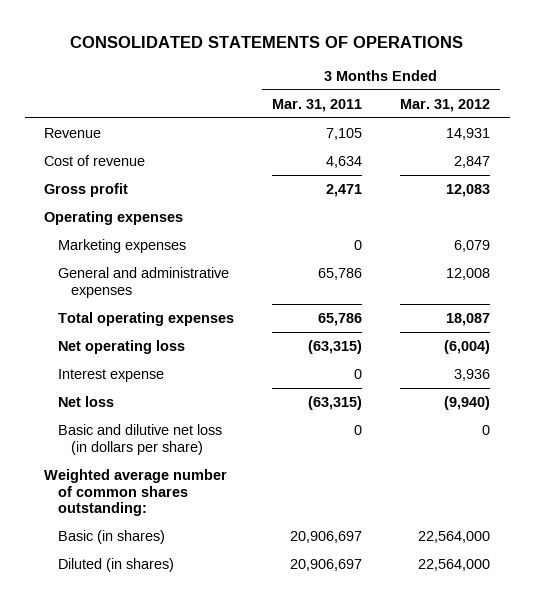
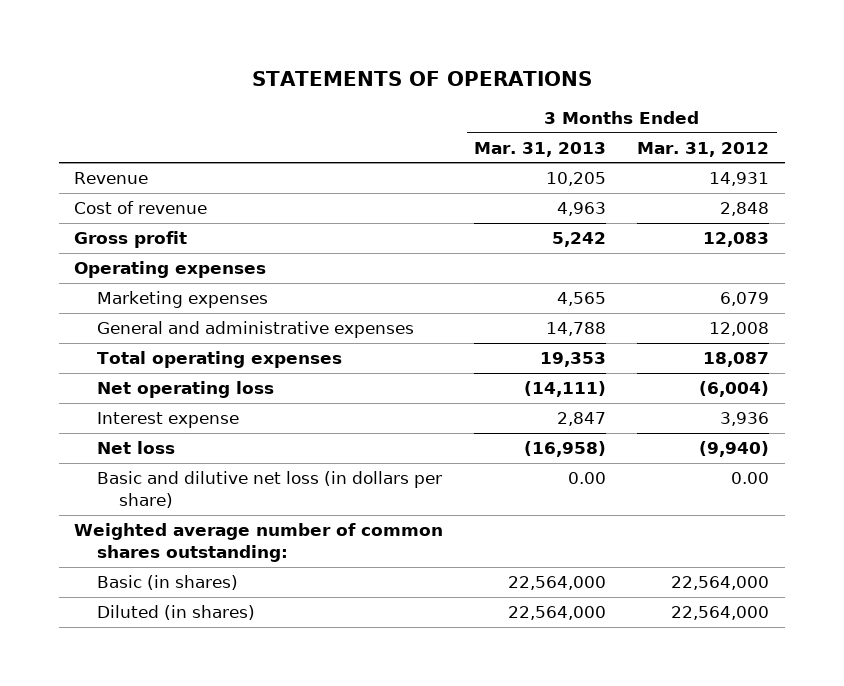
- CONSOLIDATED STATEMENTS OF OPERATIONS
+ STATEMENTS OF OPERATIONS
- | 3 Months Ended Mar. 31, 2011 | 3 Months Ended Mar. 31, 2012
+ | 3 Months Ended Mar. 31, 2013 | 3 Months Ended Mar. 31, 2012
- Cost of revenue | 4,634 | 2,847
+ Cost of revenue | 4,963 | 2,848
- Basic and dilutive net loss (in dollars per share) | 0 | 0
+ Basic and dilutive net loss (in dollars per share) | 0.00 | 0.00

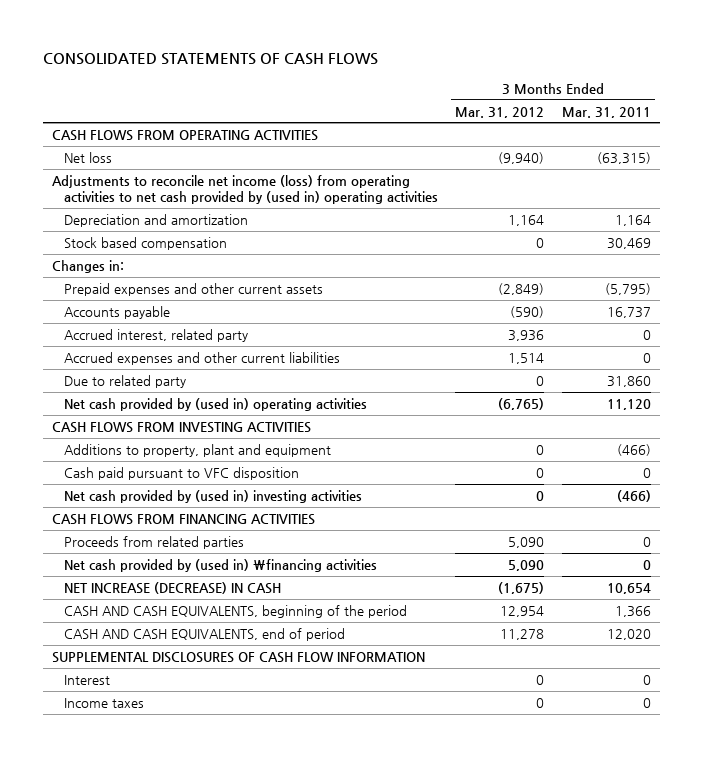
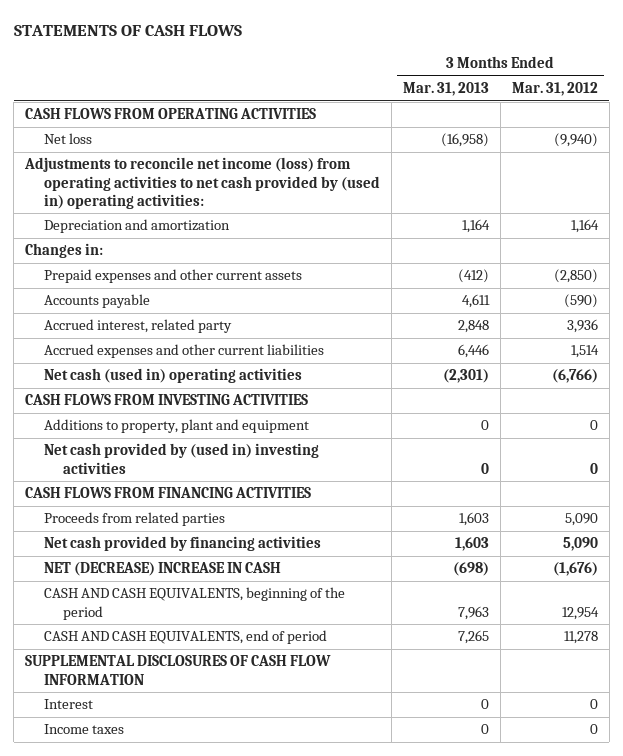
- CONSOLIDATED STATEMENTS OF CASH FLOWS
+ STATEMENTS OF CASH FLOWS
- | 3 Months Ended Mar. 31, 2012 | 3 Months Ended Mar. 31, 2011
+ | 3 Months Ended Mar. 31, 2013 | 3 Months Ended Mar. 31, 2012
- Adjustments to reconcile net income (loss) from operating activities to net cash provided by (used in) operating activities
+ Adjustments to reconcile net income (loss) from operating activities to net cash provided by (used in) operating activities:
- Stock based compensation | 0 | 30,469
- Prepaid expenses and other current assets | (2,849) | (5,795)
+ Prepaid expenses and other current assets | (412) | (2,850)
- Due to related party | 0 | 31,860
- Net cash provided by (used in) operating activities | (6,765) | 11,120
+ Net cash (used in) operating activities | (2,301) | (6,766)
- Cash paid pursuant to VFC disposition | 0 | 0
- Net cash provided by (used in) \financing activities | 5,090 | 0
- NET INCREASE (DECREASE) IN CASH | (1,675) | 10,654
+ Net cash provided by financing activities | 1,603 | 5,090
+ NET (DECREASE) INCREASE IN CASH | (698) | (1,676)

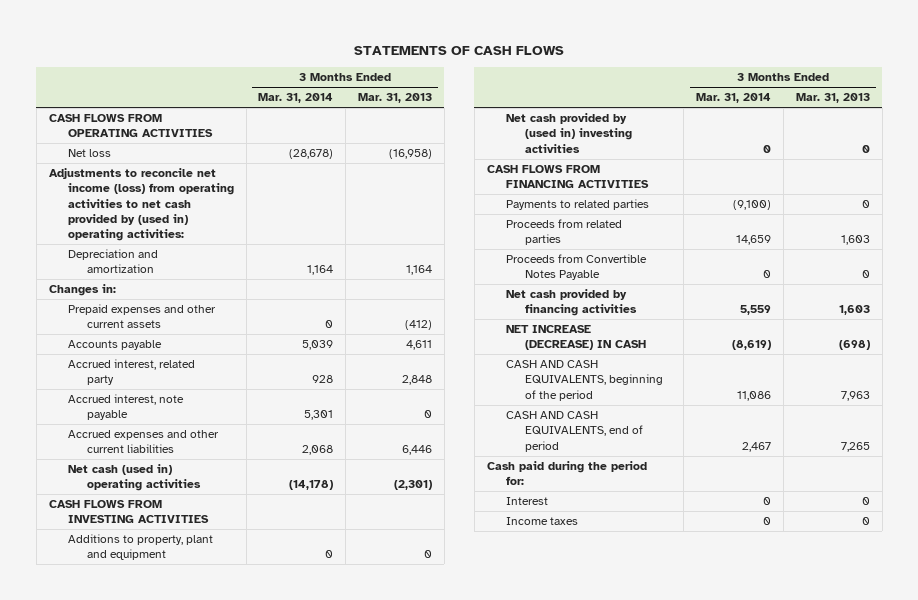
- | 3 Months Ended Mar. 31, 2013 | 3 Months Ended Mar. 31, 2012
+ | 3 Months Ended Mar. 31, 2014 | 3 Months Ended Mar. 31, 2013
+ Accrued interest, note payable | 5,301 | 0
+ Payments to related parties | (9,100) | 0
+ Proceeds from Convertible Notes Payable | 0 | 0
- NET (DECREASE) INCREASE IN CASH | (698) | (1,676)
+ NET INCREASE (DECREASE) IN CASH | (8,619) | (698)
- SUPPLEMENTAL DISCLOSURES OF CASH FLOW INFORMATION
+ Cash paid during the period for:

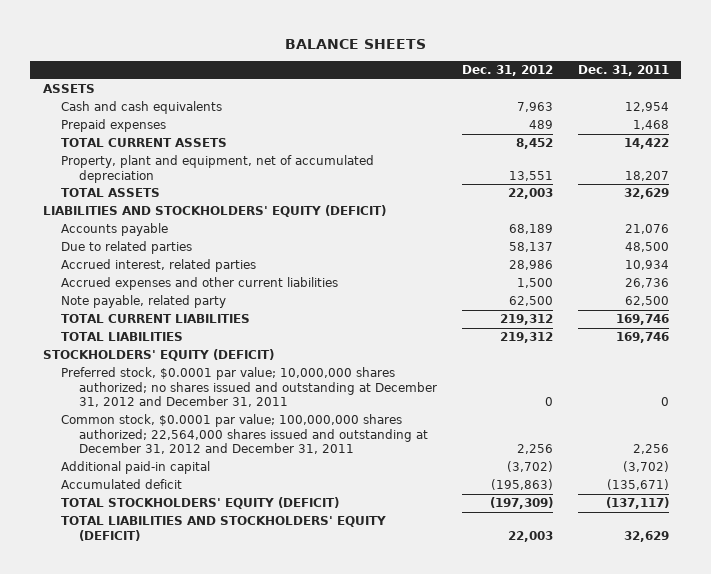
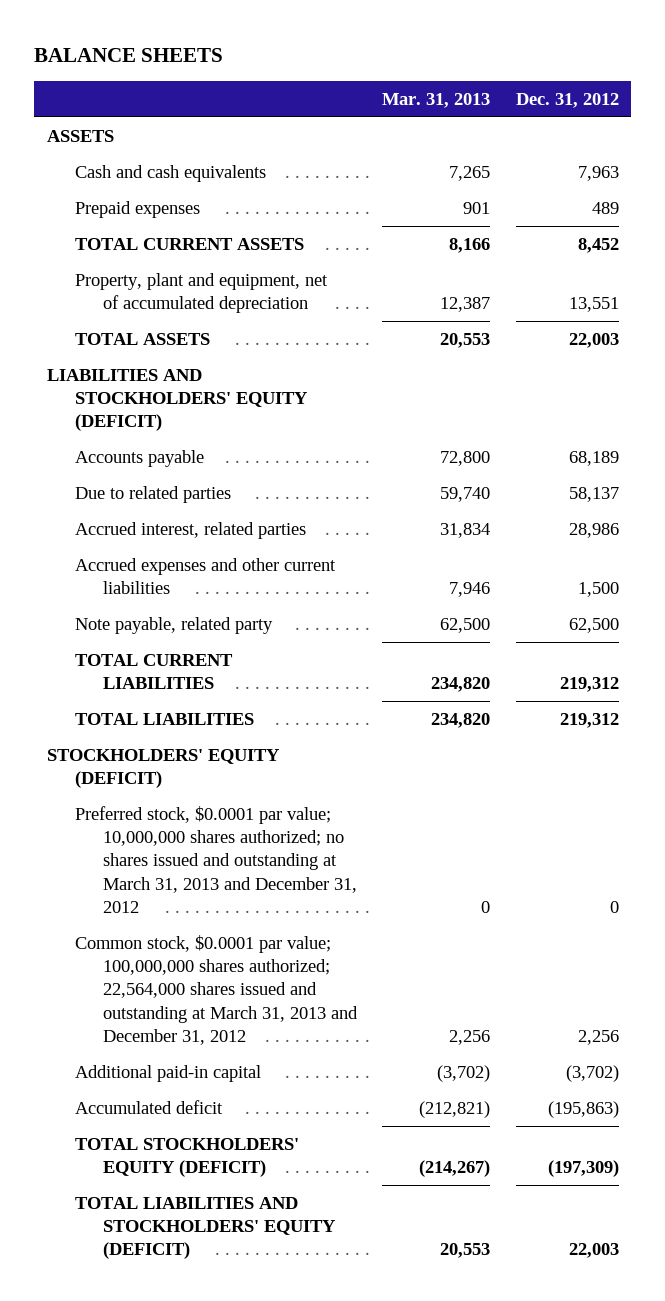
- | Dec. 31, 2012 | Dec. 31, 2011
+ | Mar. 31, 2013 | Dec. 31, 2012
- Preferred stock, $0.0001 par value; 10,000,000 shares authorized; no shares issued and outstanding at December 31, 2012 and December 31, 2011 | 0 | 0
- Common stock, $0.0001 par value; 100,000,000 shares authorized; 22,564,000 shares issued and outstanding at December 31, 2012 and December 31, 2011 | 2,256 | 2,256
+ Preferred stock, $0.0001 par value; 10,000,000 shares authorized; no shares issued and outstanding at March 31, 2013 and December 31, 2012 | 0 | 0
+ Common stock, $0.0001 par value; 100,000,000 shares authorized; 22,564,000 shares issued and outstanding at March 31, 2013 and December 31, 2012 | 2,256 | 2,256

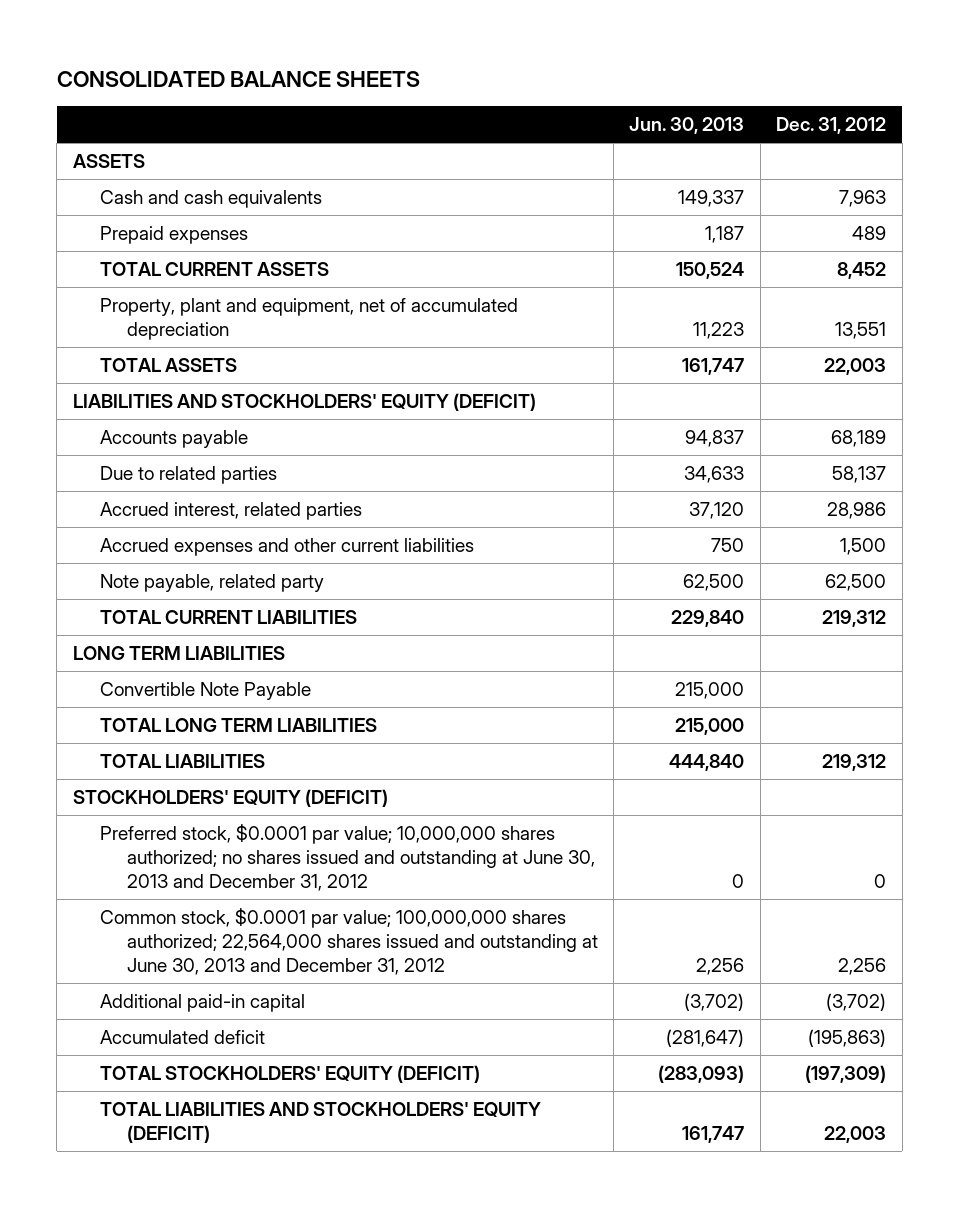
- BALANCE SHEETS
+ CONSOLIDATED BALANCE SHEETS
- | Mar. 31, 2013 | Dec. 31, 2012
+ | Jun. 30, 2013 | Dec. 31, 2012
+ LONG TERM LIABILITIES
+ Convertible Note Payable | 215,000 |
+ TOTAL LONG TERM LIABILITIES | 215,000 |
- Preferred stock, $0.0001 par value; 10,000,000 shares authorized; no shares issued and outstanding at March 31, 2013 and December 31, 2012 | 0 | 0
- Common stock, $0.0001 par value; 100,000,000 shares authorized; 22,564,000 shares issued and outstanding at March 31, 2013 and December 31, 2012 | 2,256 | 2,256
+ Preferred stock, $0.0001 par value; 10,000,000 shares authorized; no shares issued and outstanding at June 30, 2013 and December 31, 2012 | 0 | 0
+ Common stock, $0.0001 par value; 100,000,000 shares authorized; 22,564,000 shares issued and outstanding at June 30, 2013 and December 31, 2012 | 2,256 | 2,256

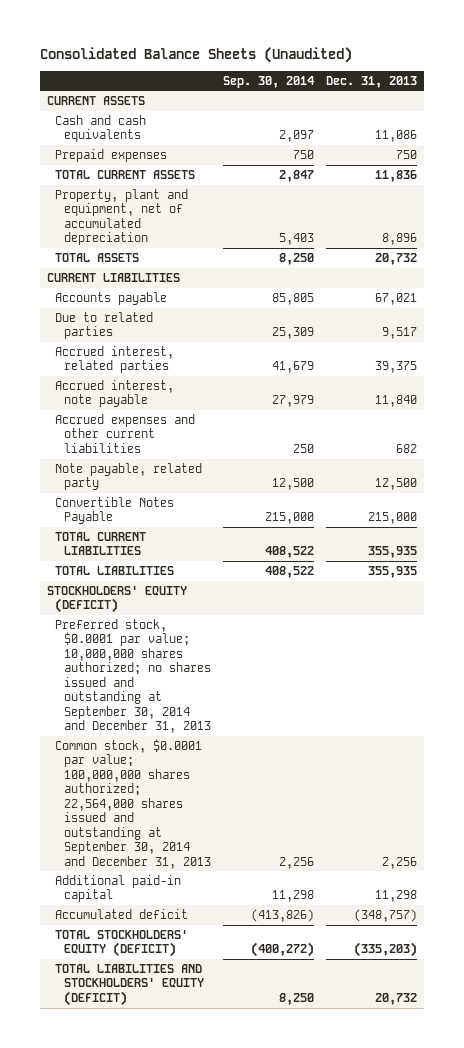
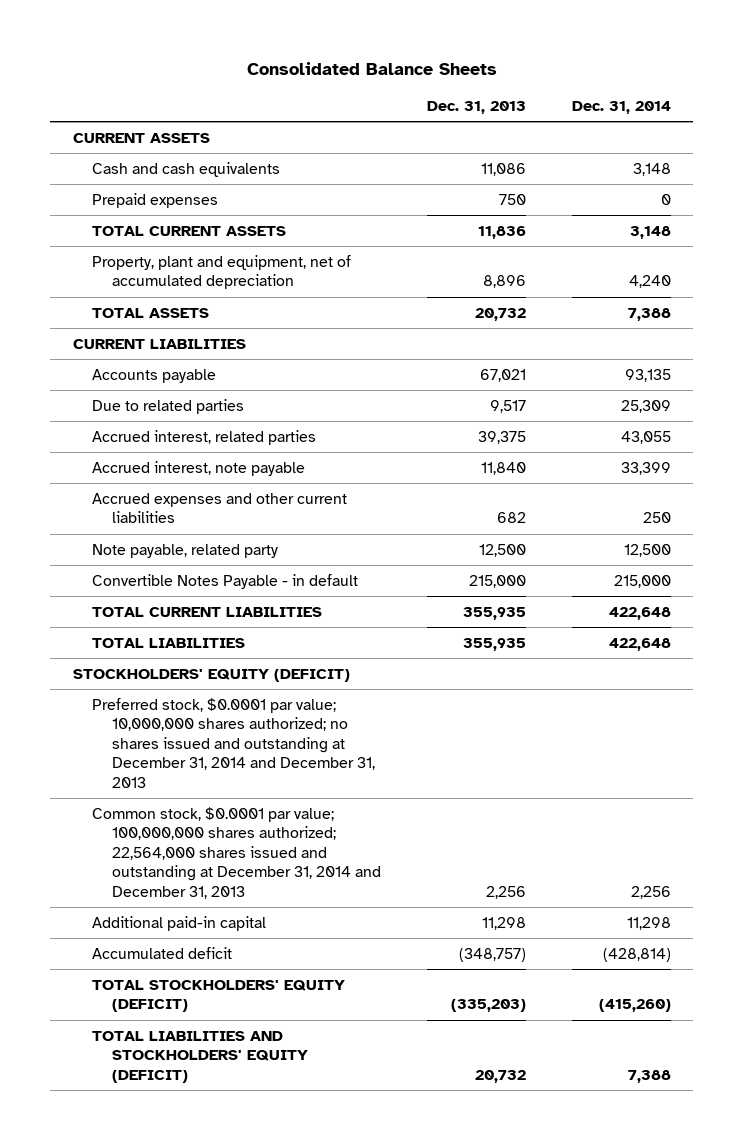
- Consolidated Balance Sheets (Unaudited)
+ Consolidated Balance Sheets
- | Sep. 30, 2014 | Dec. 31, 2013
+ | Dec. 31, 2013 | Dec. 31, 2014
- Convertible Notes Payable | 215,000 | 215,000
+ Convertible Notes Payable - in default | 215,000 | 215,000
- Preferred stock, $0.0001 par value; 10,000,000 shares authorized; no shares issued and outstanding at September 30, 2014 and December 31, 2013
- Common stock, $0.0001 par value; 100,000,000 shares authorized; 22,564,000 shares issued and outstanding at September 30, 2014 and December 31, 2013 | 2,256 | 2,256
+ Preferred stock, $0.0001 par value; 10,000,000 shares authorized; no shares issued and outstanding at December 31, 2014 and December 31, 2013
+ Common stock, $0.0001 par value; 100,000,000 shares authorized; 22,564,000 shares issued and outstanding at December 31, 2014 and December 31, 2013 | 2,256 | 2,256

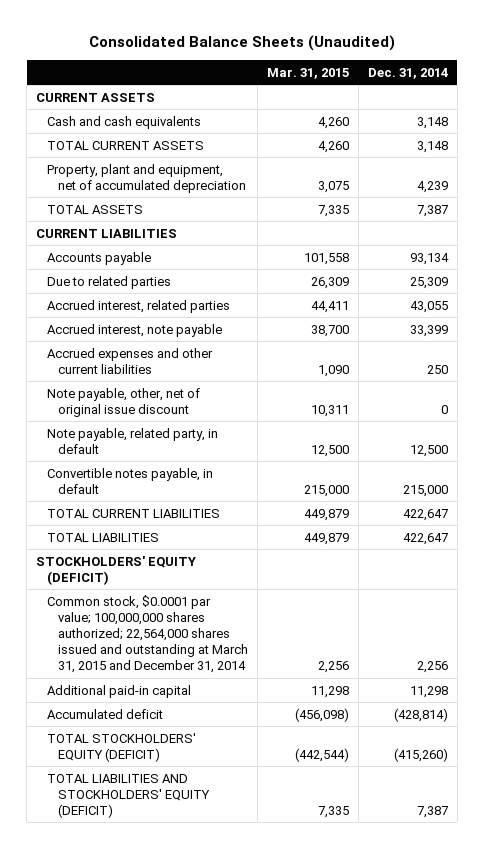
- Consolidated Balance Sheets
+ Consolidated Balance Sheets (Unaudited)
- | Dec. 31, 2013 | Dec. 31, 2014
+ | Mar. 31, 2015 | Dec. 31, 2014
- Prepaid expenses | 750 | 0
- Property, plant and equipment, net of accumulated depreciation | 8,896 | 4,240
- TOTAL ASSETS | 20,732 | 7,388
+ Property, plant and equipment, net of accumulated depreciation | 3,075 | 4,239
+ TOTAL ASSETS | 7,335 | 7,387
- Accounts payable | 67,021 | 93,135
+ Accounts payable | 101,558 | 93,134
- Note payable, related party | 12,500 | 12,500
- Convertible Notes Payable - in default | 215,000 | 215,000
- TOTAL CURRENT LIABILITIES | 355,935 | 422,648
- TOTAL LIABILITIES | 355,935 | 422,648
+ Note payable, other, net of original issue discount | 10,311 | 0
+ Note payable, related party, in default | 12,500 | 12,500
+ Convertible notes payable, in default | 215,000 | 215,000
+ TOTAL CURRENT LIABILITIES | 449,879 | 422,647
+ TOTAL LIABILITIES | 449,879 | 422,647
- Preferred stock, $0.0001 par value; 10,000,000 shares authorized; no shares issued and outstanding at December 31, 2014 and December 31, 2013
- Common stock, $0.0001 par value; 100,000,000 shares authorized; 22,564,000 shares issued and outstanding at December 31, 2014 and December 31, 2013 | 2,256 | 2,256
+ Common stock, $0.0001 par value; 100,000,000 shares authorized; 22,564,000 shares issued and outstanding at March 31, 2015 and December 31, 2014 | 2,256 | 2,256
- TOTAL LIABILITIES AND STOCKHOLDERS' EQUITY (DEFICIT) | 20,732 | 7,388
+ TOTAL LIABILITIES AND STOCKHOLDERS' EQUITY (DEFICIT) | 7,335 | 7,387

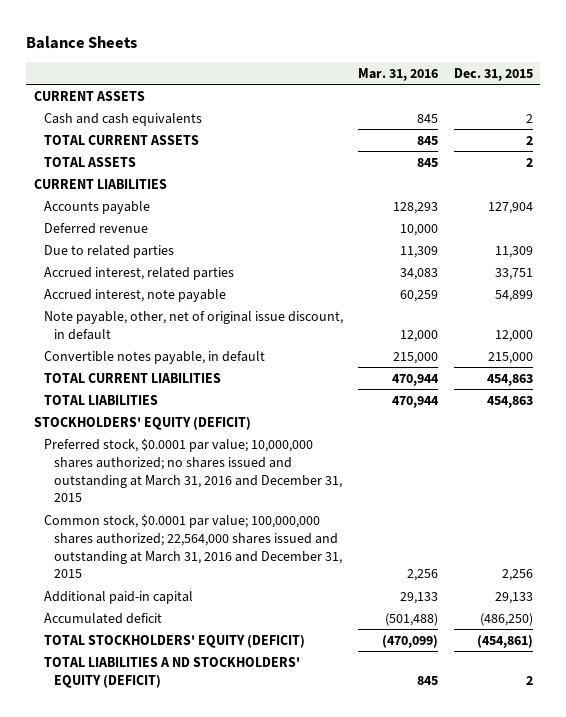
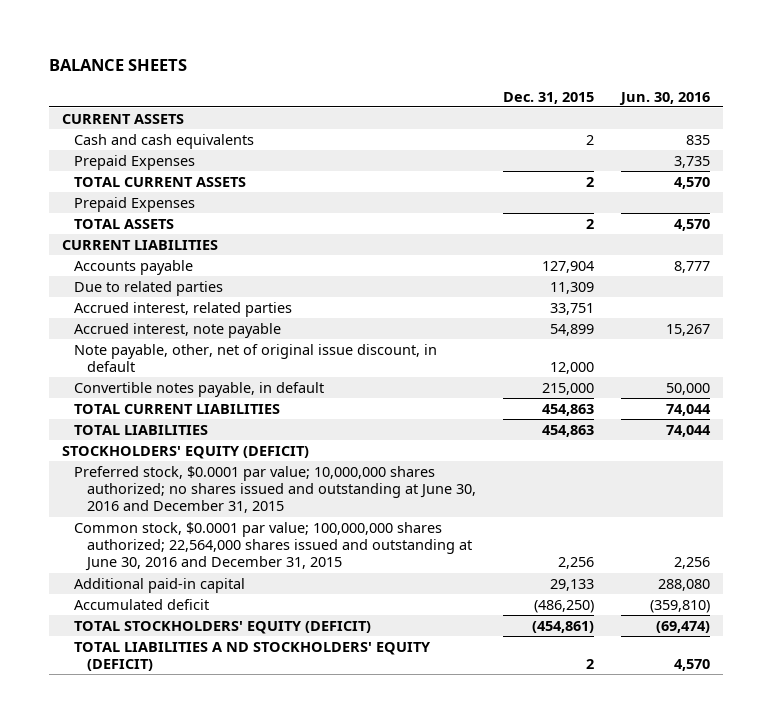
- Balance Sheets
+ BALANCE SHEETS
- | Mar. 31, 2016 | Dec. 31, 2015
+ | Dec. 31, 2015 | Jun. 30, 2016
+ Prepaid Expenses | | 3,735
+ Prepaid Expenses
- Deferred revenue | 10,000 |
- Preferred stock, $0.0001 par value; 10,000,000 shares authorized; no shares issued and outstanding at March 31, 2016 and December 31, 2015
- Common stock, $0.0001 par value; 100,000,000 shares authorized; 22,564,000 shares issued and outstanding at March 31, 2016 and December 31, 2015 | 2,256 | 2,256
+ Preferred stock, $0.0001 par value; 10,000,000 shares authorized; no shares issued and outstanding at June 30, 2016 and December 31, 2015
+ Common stock, $0.0001 par value; 100,000,000 shares authorized; 22,564,000 shares issued and outstanding at June 30, 2016 and December 31, 2015 | 2,256 | 2,256

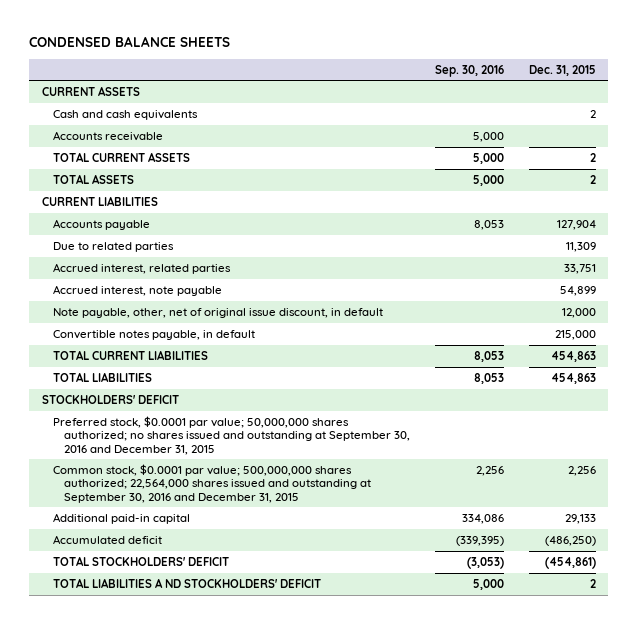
- BALANCE SHEETS
+ CONDENSED BALANCE SHEETS
- | Dec. 31, 2015 | Jun. 30, 2016
+ | Sep. 30, 2016 | Dec. 31, 2015
- Prepaid Expenses | | 3,735
+ Accounts receivable | 5,000 |
- Prepaid Expenses
- STOCKHOLDERS' EQUITY (DEFICIT)
- Preferred stock, $0.0001 par value; 10,000,000 shares authorized; no shares issued and outstanding at June 30, 2016 and December 31, 2015
- Common stock, $0.0001 par value; 100,000,000 shares authorized; 22,564,000 shares issued and outstanding at June 30, 2016 and December 31, 2015 | 2,256 | 2,256
+ STOCKHOLDERS' DEFICIT
+ Preferred stock, $0.0001 par value; 50,000,000 shares authorized; no shares issued and outstanding at September 30, 2016 and December 31, 2015
+ Common stock, $0.0001 par value; 500,000,000 shares authorized; 22,564,000 shares issued and outstanding at September 30, 2016 and December 31, 2015 | 2,256 | 2,256
- TOTAL STOCKHOLDERS' EQUITY (DEFICIT) | (454,861) | (69,474)
- TOTAL LIABILITIES A ND STOCKHOLDERS' EQUITY (DEFICIT) | 2 | 4,570
+ TOTAL STOCKHOLDERS' DEFICIT | (3,053) | (454,861)
+ TOTAL LIABILITIES A ND STOCKHOLDERS' DEFICIT | 5,000 | 2

